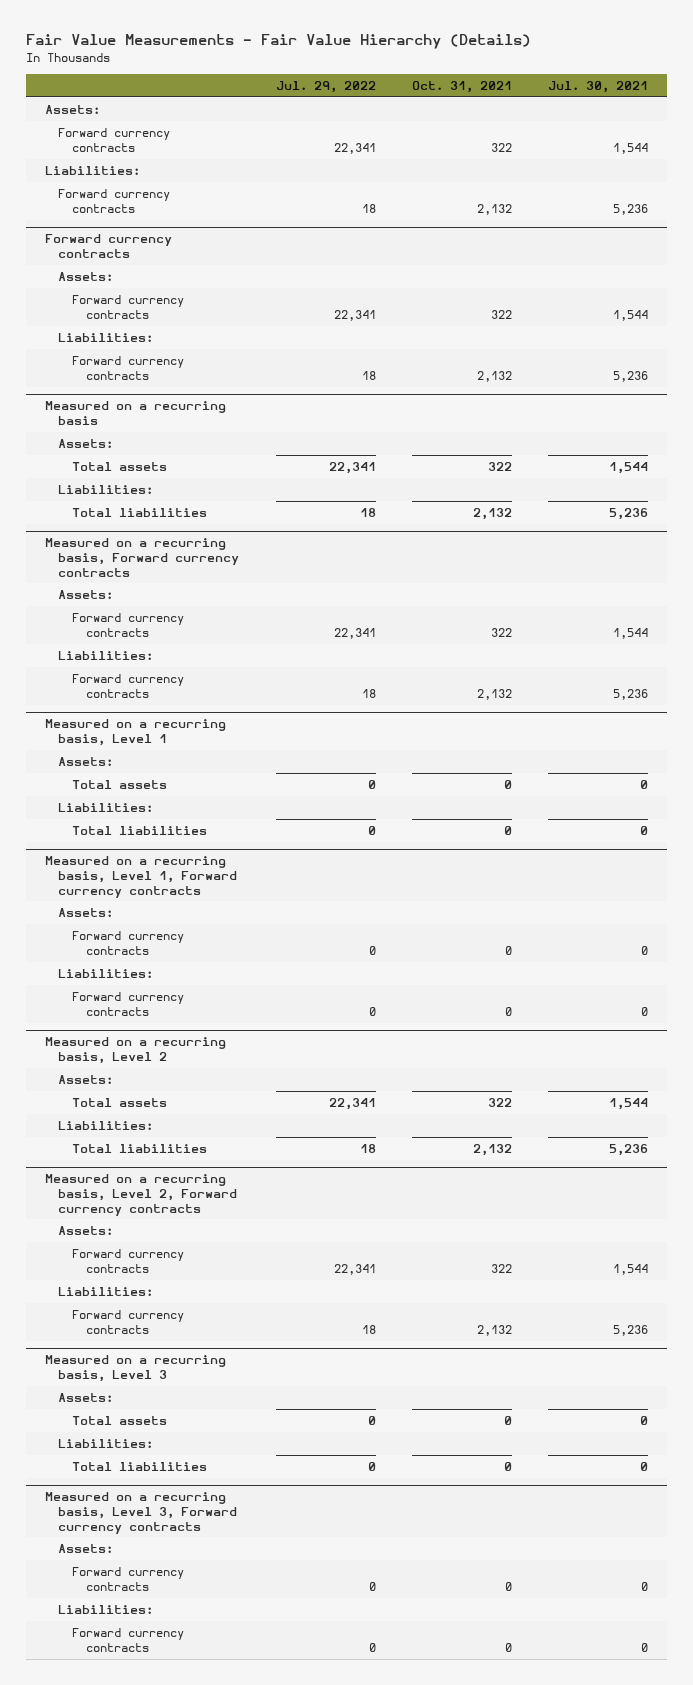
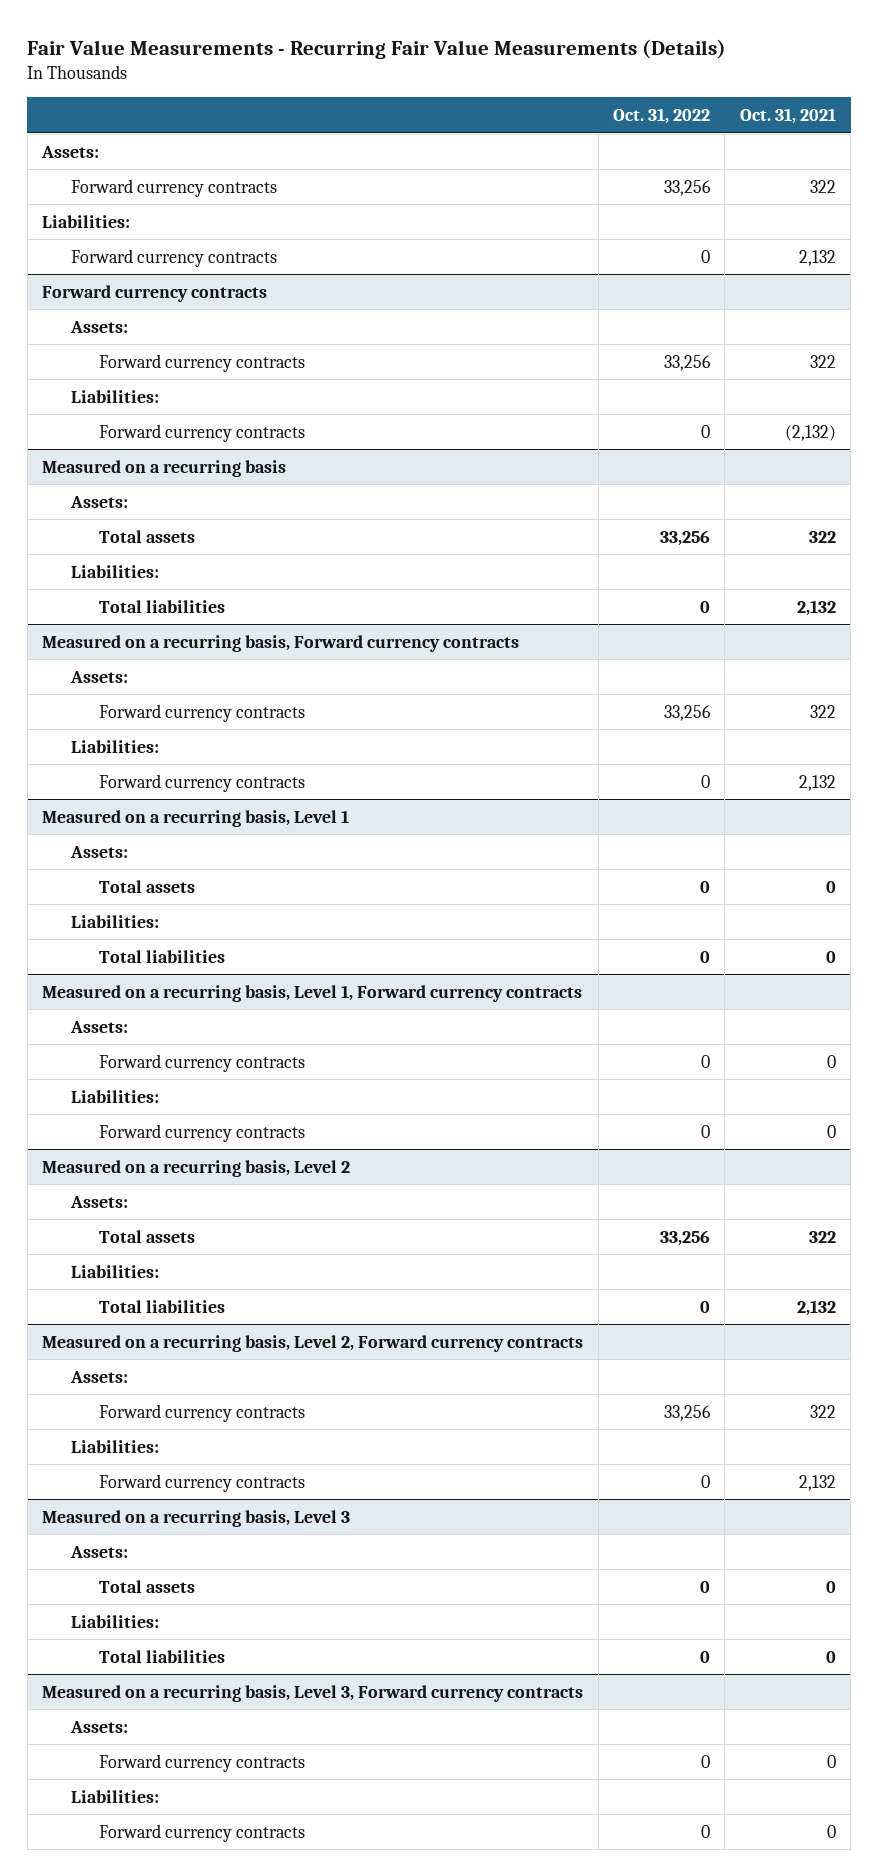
- Fair Value Measurements - Fair Value Hierarchy (Details)
+ Fair Value Measurements - Recurring Fair Value Measurements (Details)
- | Jul. 29, 2022 | Oct. 31, 2021 | Jul. 30, 2021
+ | Oct. 31, 2022 | Oct. 31, 2021
@ Forward currency contracts
- Forward currency contracts | 18 | 2,132 | 5,236
+ Forward currency contracts | 0 | (2,132)

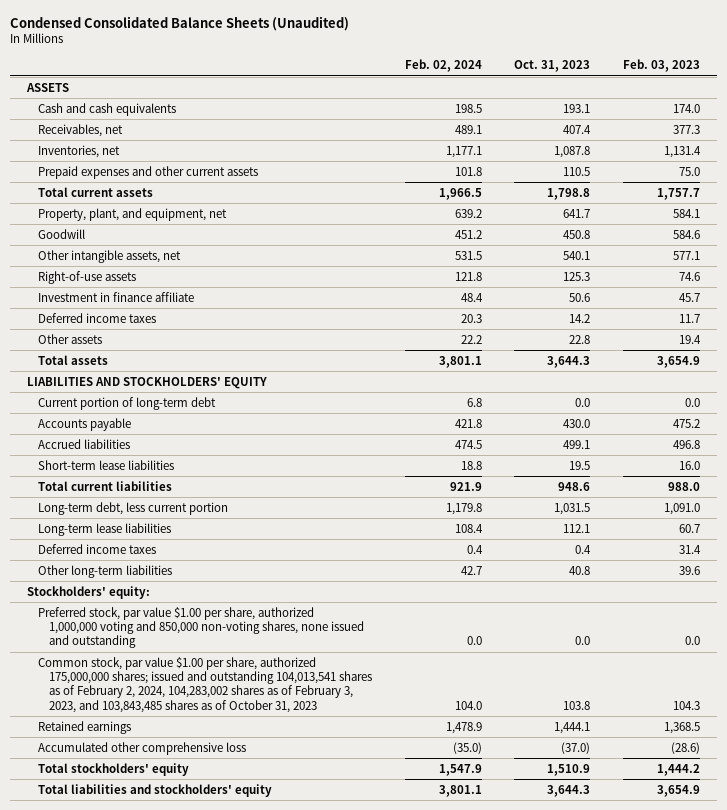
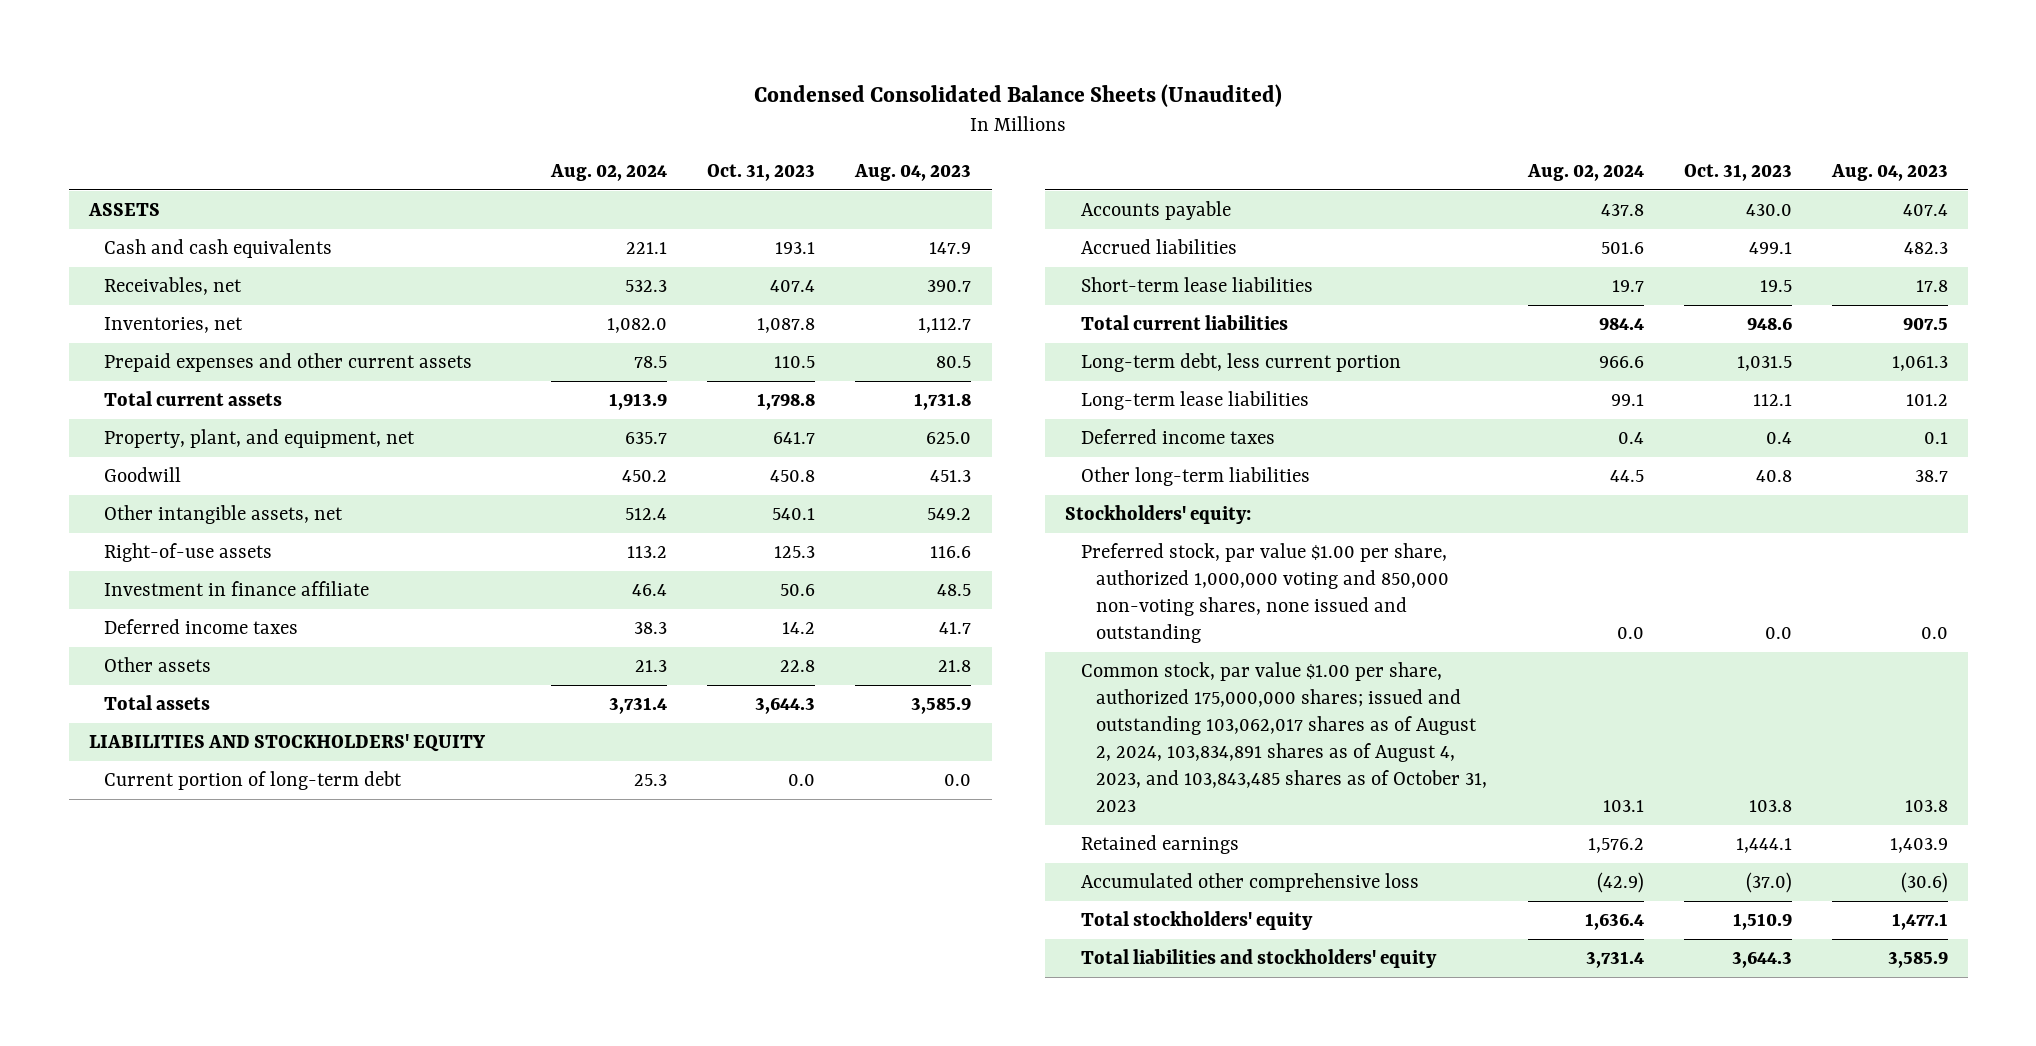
- | Feb. 02, 2024 | Oct. 31, 2023 | Feb. 03, 2023
+ | Aug. 02, 2024 | Oct. 31, 2023 | Aug. 04, 2023
- Common stock, par value $1.00 per share, authorized 175,000,000 shares; issued and outstanding 104,013,541 shares as of February 2, 2024, 104,283,002 shares as of February 3, 2023, and 103,843,485 shares as of October 31, 2023 | 104.0 | 103.8 | 104.3
+ Common stock, par value $1.00 per share, authorized 175,000,000 shares; issued and outstanding 103,062,017 shares as of August 2, 2024, 103,834,891 shares as of August 4, 2023, and 103,843,485 shares as of October 31, 2023 | 103.1 | 103.8 | 103.8

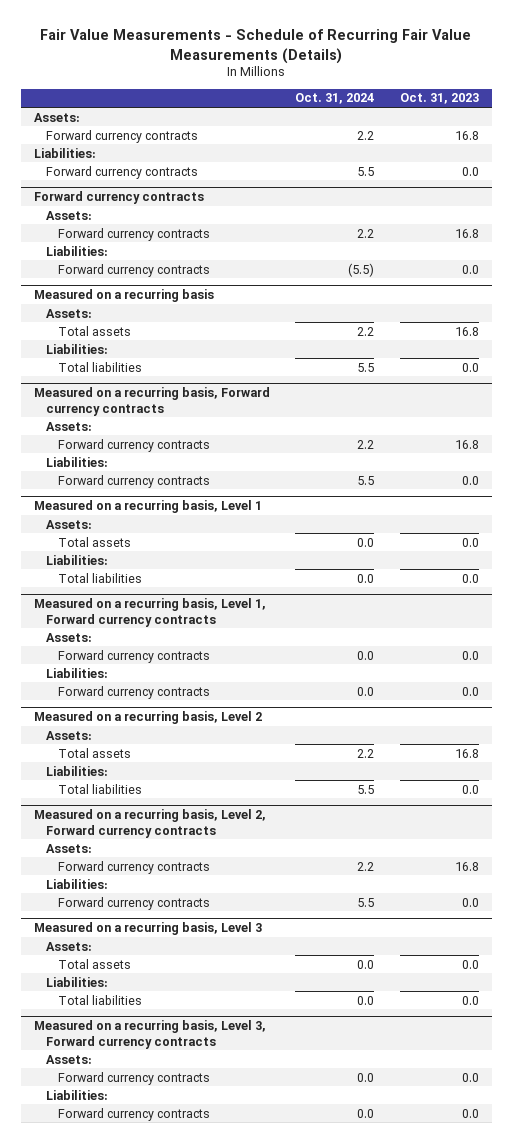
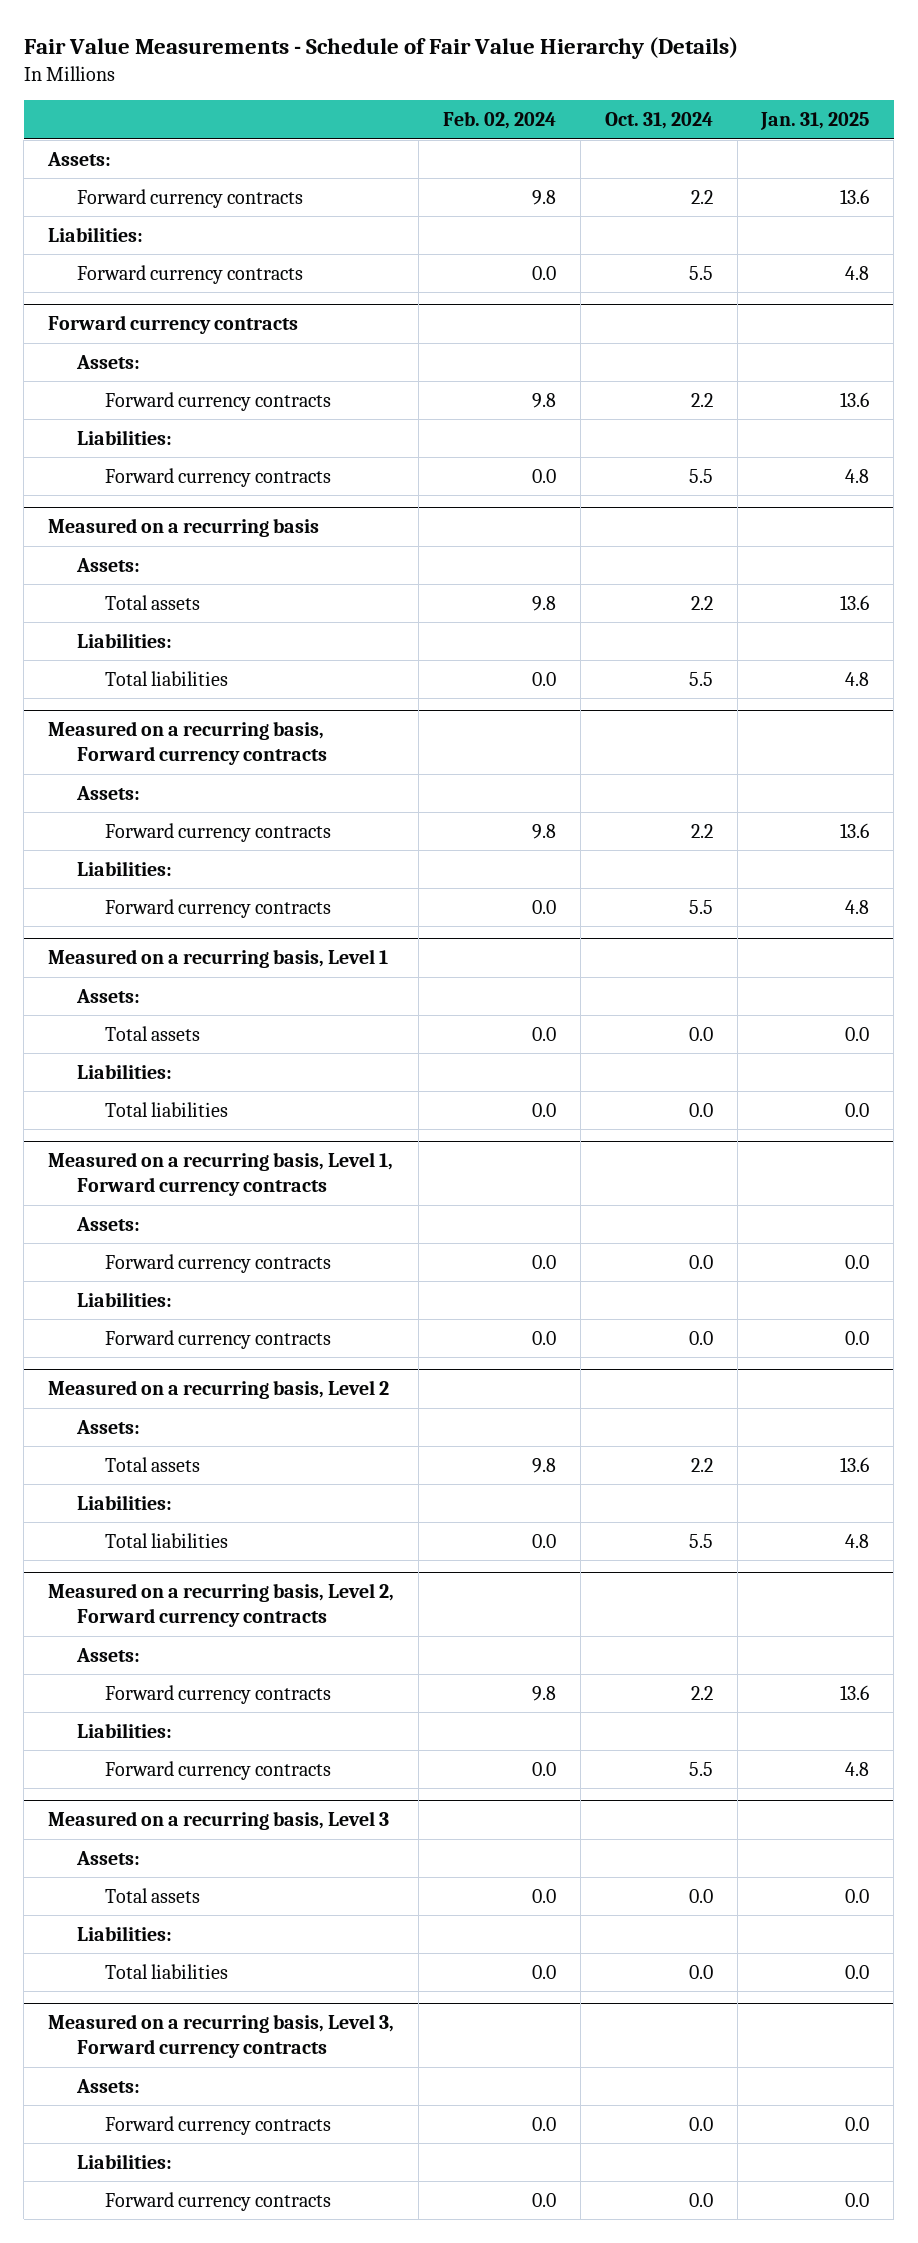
- Fair Value Measurements - Schedule of Recurring Fair Value Measurements (Details)
+ Fair Value Measurements - Schedule of Fair Value Hierarchy (Details)
- | Oct. 31, 2024 | Oct. 31, 2023
+ | Feb. 02, 2024 | Oct. 31, 2024 | Jan. 31, 2025
@ Forward currency contracts
- Forward currency contracts | (5.5) | 0.0
+ Forward currency contracts | 0.0 | 5.5 | 4.8

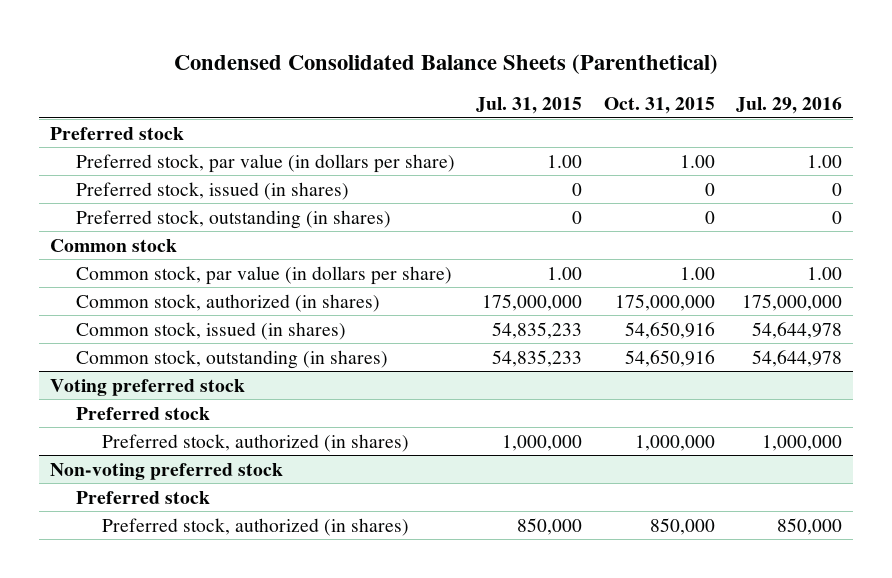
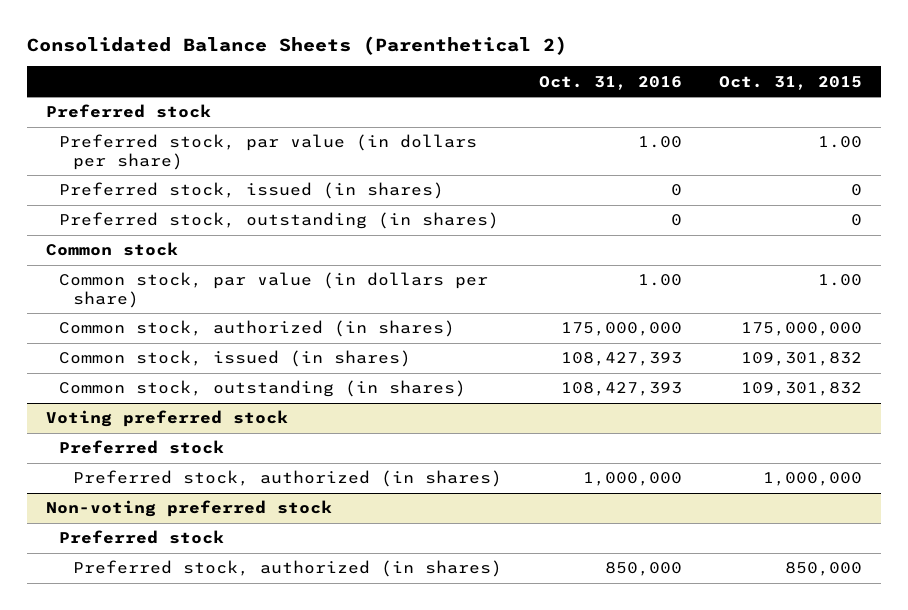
- Condensed Consolidated Balance Sheets (Parenthetical)
+ Consolidated Balance Sheets (Parenthetical 2)
- | Jul. 31, 2015 | Oct. 31, 2015 | Jul. 29, 2016
+ | Oct. 31, 2016 | Oct. 31, 2015
- Common stock, issued (in shares) | 54,835,233 | 54,650,916 | 54,644,978
- Common stock, outstanding (in shares) | 54,835,233 | 54,650,916 | 54,644,978
+ Common stock, issued (in shares) | 108,427,393 | 109,301,832
+ Common stock, outstanding (in shares) | 108,427,393 | 109,301,832

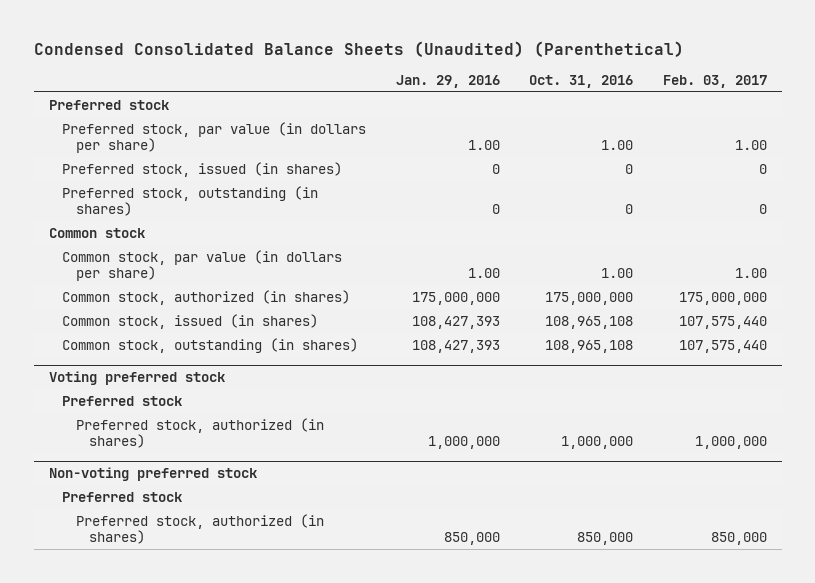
- Consolidated Balance Sheets (Parenthetical 2)
+ Condensed Consolidated Balance Sheets (Unaudited) (Parenthetical)
- | Oct. 31, 2016 | Oct. 31, 2015
+ | Jan. 29, 2016 | Oct. 31, 2016 | Feb. 03, 2017
- Common stock, issued (in shares) | 108,427,393 | 109,301,832
- Common stock, outstanding (in shares) | 108,427,393 | 109,301,832
+ Common stock, issued (in shares) | 108,427,393 | 108,965,108 | 107,575,440
+ Common stock, outstanding (in shares) | 108,427,393 | 108,965,108 | 107,575,440

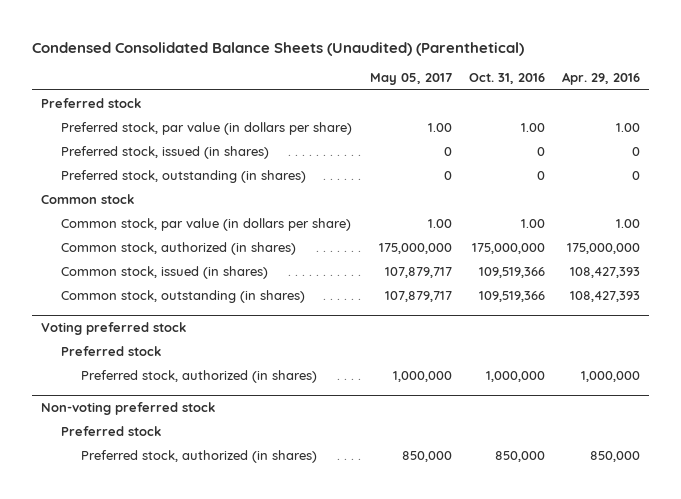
- | Jan. 29, 2016 | Oct. 31, 2016 | Feb. 03, 2017
+ | May 05, 2017 | Oct. 31, 2016 | Apr. 29, 2016
- Common stock, issued (in shares) | 108,427,393 | 108,965,108 | 107,575,440
- Common stock, outstanding (in shares) | 108,427,393 | 108,965,108 | 107,575,440
+ Common stock, issued (in shares) | 107,879,717 | 109,519,366 | 108,427,393
+ Common stock, outstanding (in shares) | 107,879,717 | 109,519,366 | 108,427,393

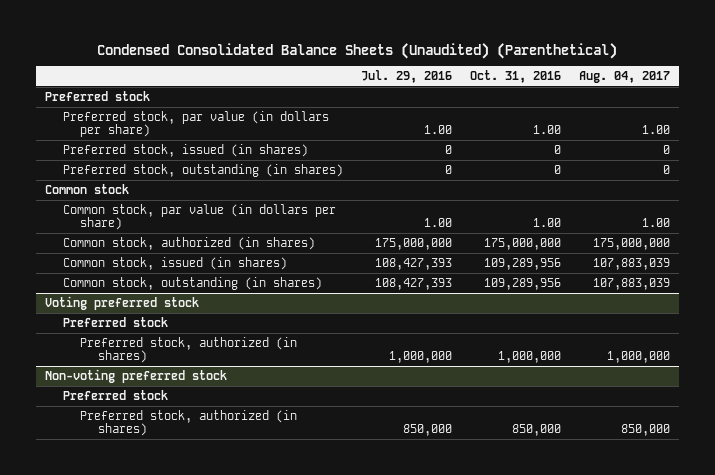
- | May 05, 2017 | Oct. 31, 2016 | Apr. 29, 2016
+ | Jul. 29, 2016 | Oct. 31, 2016 | Aug. 04, 2017
- Common stock, issued (in shares) | 107,879,717 | 109,519,366 | 108,427,393
- Common stock, outstanding (in shares) | 107,879,717 | 109,519,366 | 108,427,393
+ Common stock, issued (in shares) | 108,427,393 | 109,289,956 | 107,883,039
+ Common stock, outstanding (in shares) | 108,427,393 | 109,289,956 | 107,883,039

